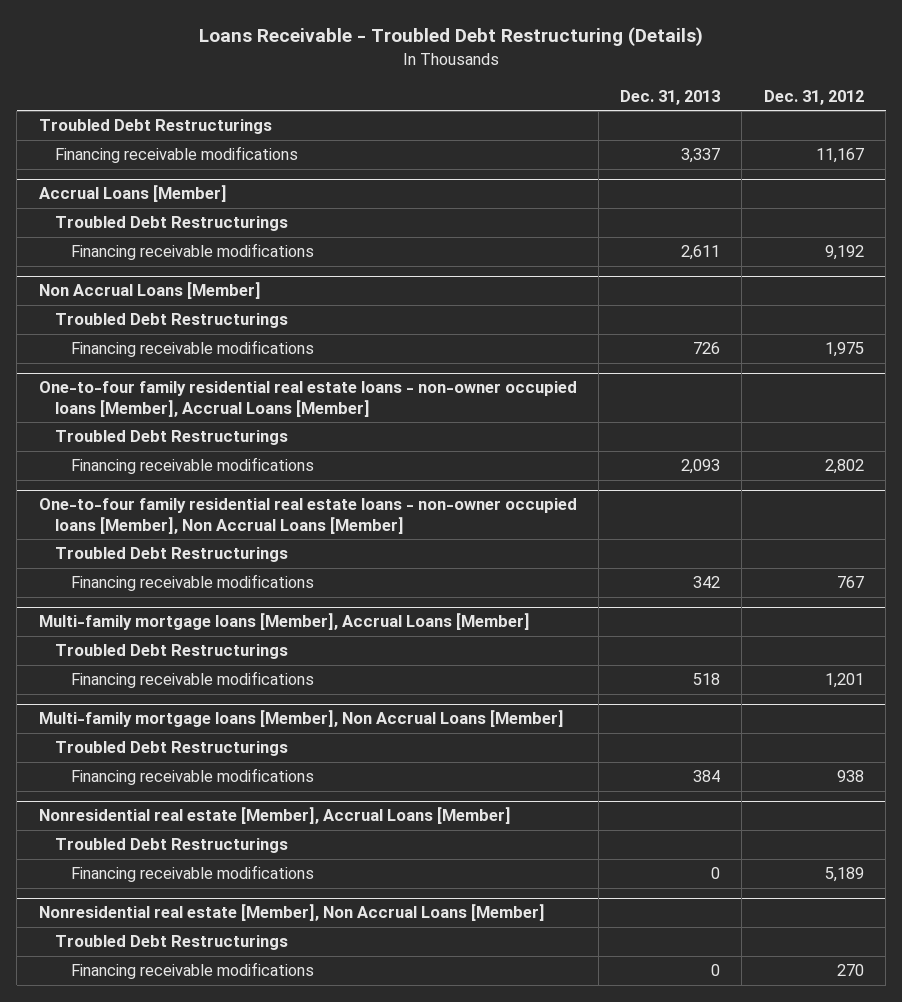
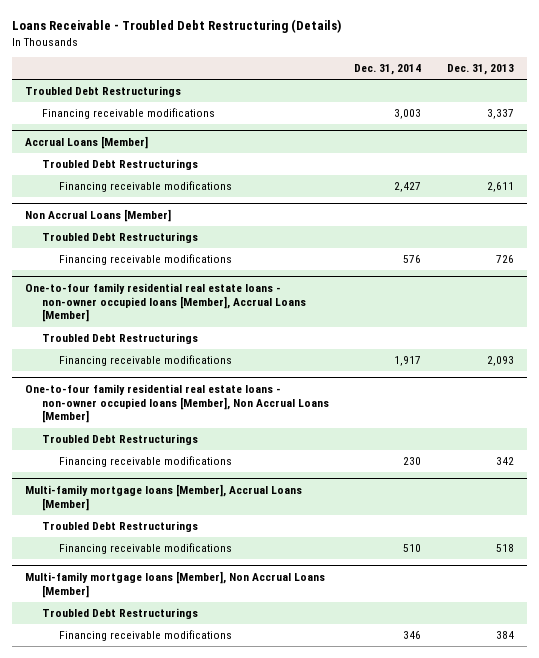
- | Dec. 31, 2013 | Dec. 31, 2012
+ | Dec. 31, 2014 | Dec. 31, 2013
- Nonresidential real estate [Member], Accrual Loans [Member]
- Troubled Debt Restructurings
- Financing receivable modifications | 0 | 5,189
- Nonresidential real estate [Member], Non Accrual Loans [Member]
- Troubled Debt Restructurings
- Financing receivable modifications | 0 | 270

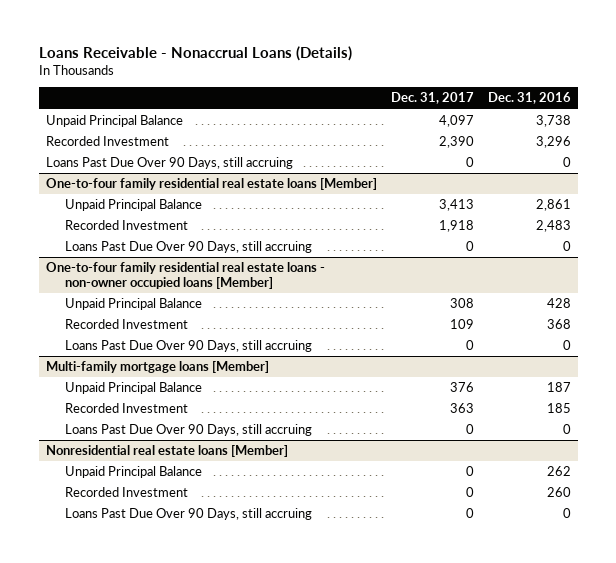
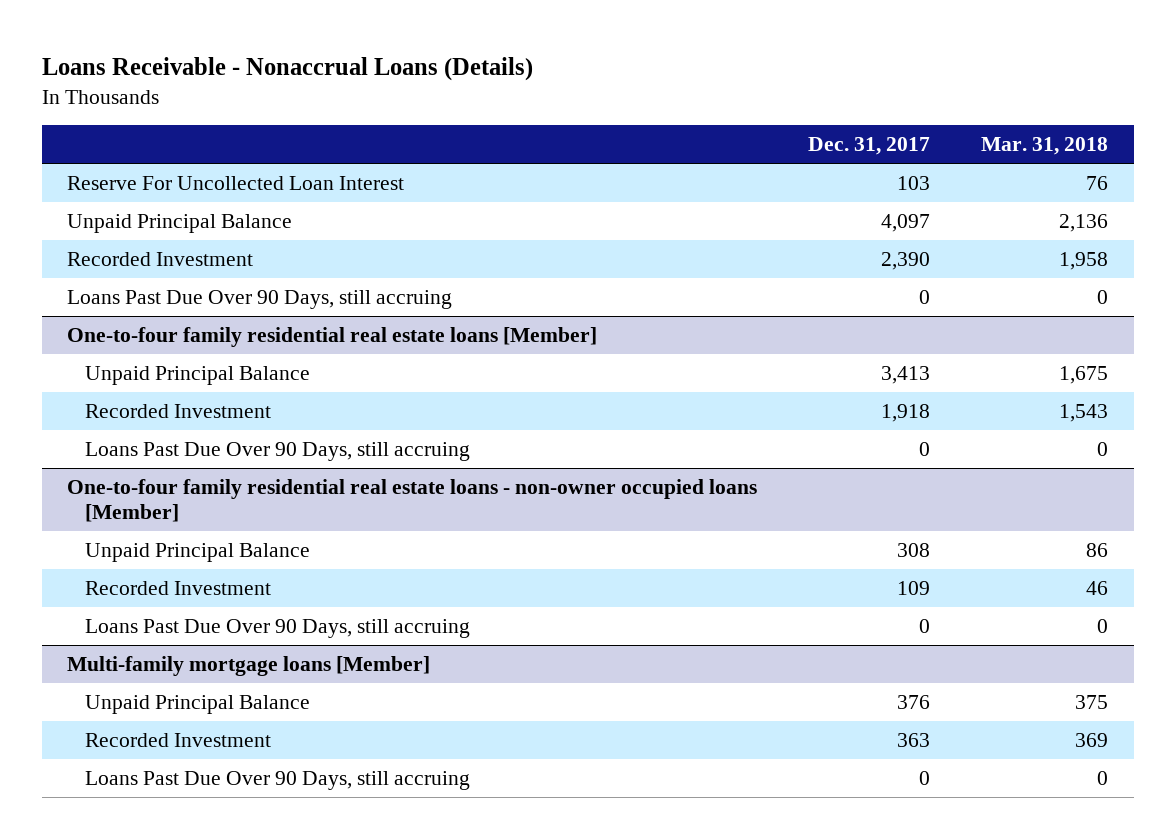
- | Dec. 31, 2017 | Dec. 31, 2016
+ | Dec. 31, 2017 | Mar. 31, 2018
+ Reserve For Uncollected Loan Interest | 103 | 76
- Nonresidential real estate loans [Member]
- Unpaid Principal Balance | 0 | 262
- Recorded Investment | 0 | 260
- Loans Past Due Over 90 Days, still accruing | 0 | 0

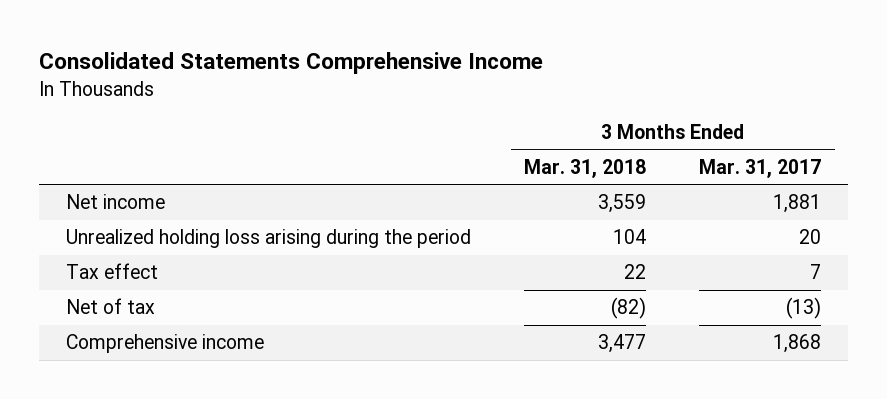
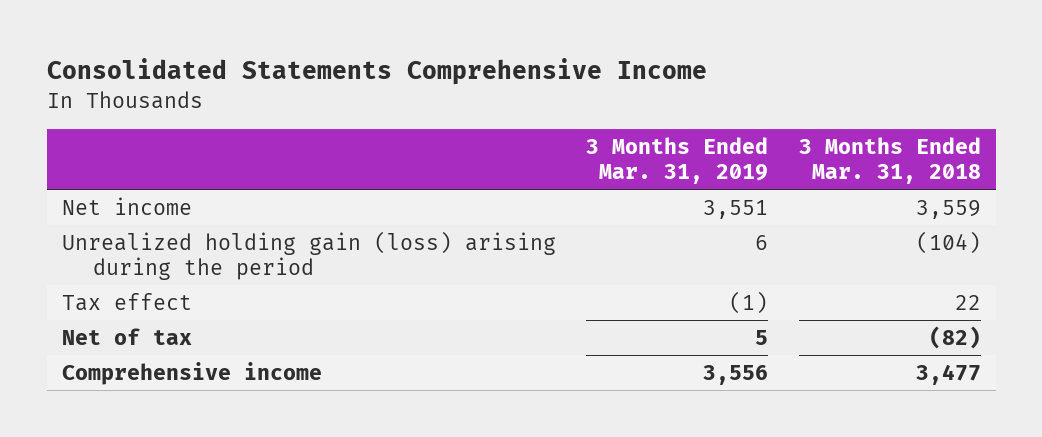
- | 3 Months Ended Mar. 31, 2018 | 3 Months Ended Mar. 31, 2017
+ | 3 Months Ended Mar. 31, 2019 | 3 Months Ended Mar. 31, 2018
- Unrealized holding loss arising during the period | 104 | 20
+ Unrealized holding gain (loss) arising during the period | 6 | (104)

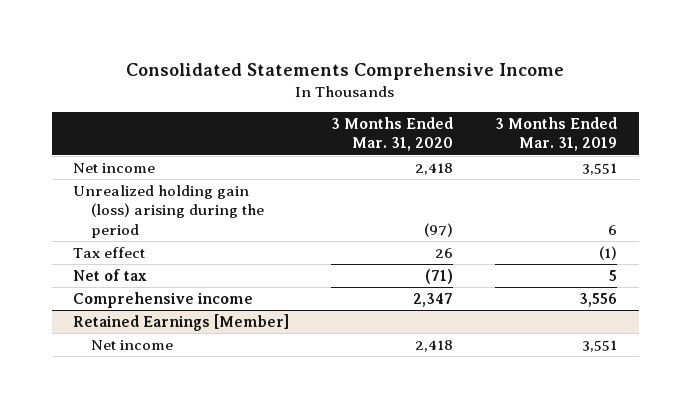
- | 3 Months Ended Mar. 31, 2019 | 3 Months Ended Mar. 31, 2018
+ | 3 Months Ended Mar. 31, 2020 | 3 Months Ended Mar. 31, 2019
+ Retained Earnings [Member]
+ Net income | 2,418 | 3,551

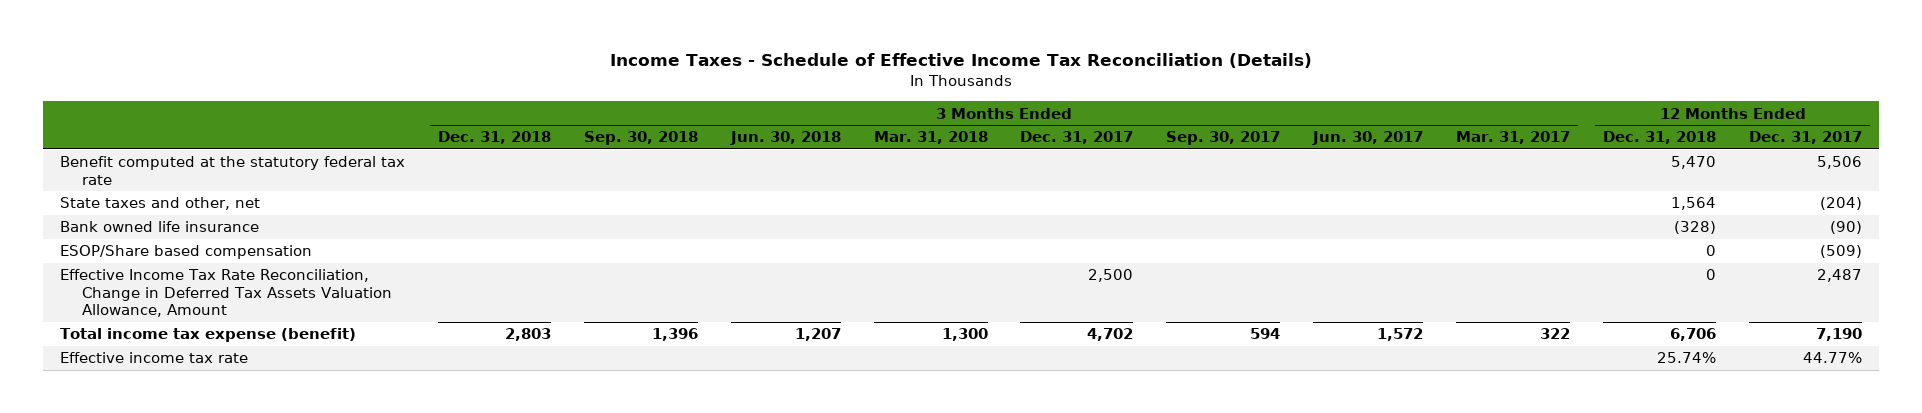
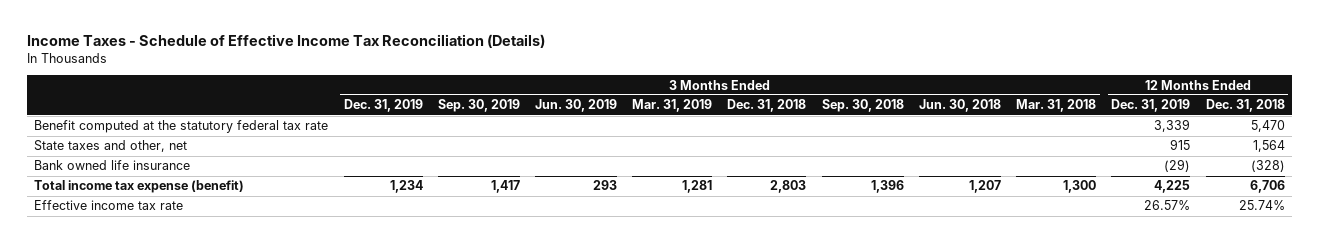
- | 3 Months Ended Dec. 31, 2018 | 3 Months Ended Sep. 30, 2018 | 3 Months Ended Jun. 30, 2018 | 3 Months Ended Mar. 31, 2018 | 3 Months Ended Dec. 31, 2017 | 3 Months Ended Sep. 30, 2017 | 3 Months Ended Jun. 30, 2017 | 3 Months Ended Mar. 31, 2017 | 12 Months Ended Dec. 31, 2018 | 12 Months Ended Dec. 31, 2017
+ | 3 Months Ended Dec. 31, 2019 | 3 Months Ended Sep. 30, 2019 | 3 Months Ended Jun. 30, 2019 | 3 Months Ended Mar. 31, 2019 | 3 Months Ended Dec. 31, 2018 | 3 Months Ended Sep. 30, 2018 | 3 Months Ended Jun. 30, 2018 | 3 Months Ended Mar. 31, 2018 | 12 Months Ended Dec. 31, 2019 | 12 Months Ended Dec. 31, 2018
- ESOP/Share based compensation | | | | | | | | | 0 | (509)
- Effective Income Tax Rate Reconciliation, Change in Deferred Tax Assets Valuation Allowance, Amount | | | | | 2,500 | | | | 0 | 2,487

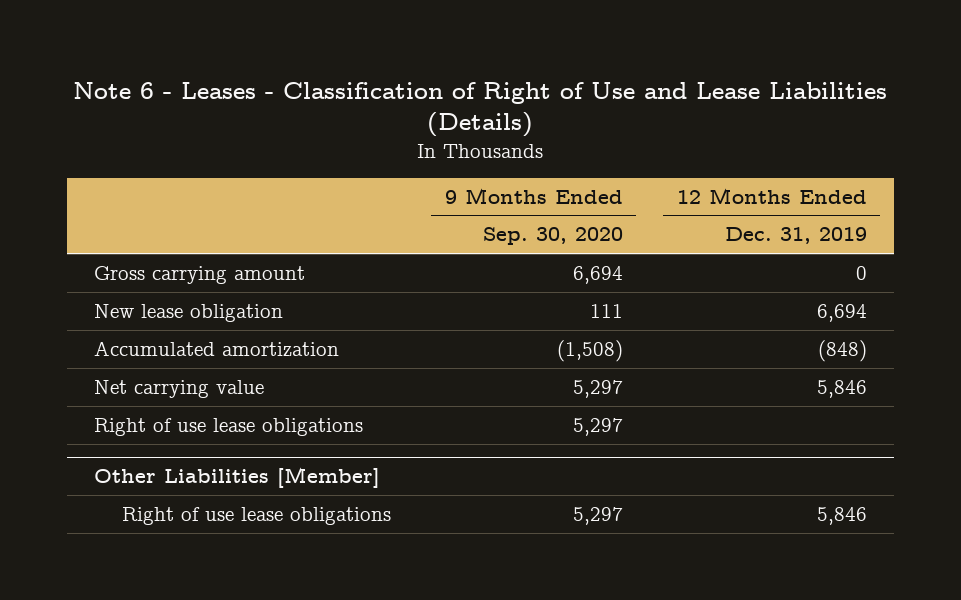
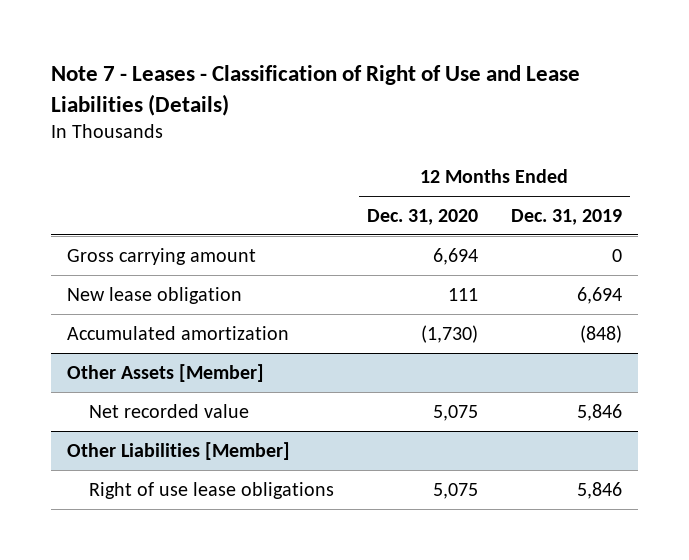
- Note 6 - Leases - Classification of Right of Use and Lease Liabilities (Details)
+ Note 7 - Leases - Classification of Right of Use and Lease Liabilities (Details)
- | 9 Months Ended Sep. 30, 2020 | 12 Months Ended Dec. 31, 2019
+ | 12 Months Ended Dec. 31, 2020 | 12 Months Ended Dec. 31, 2019
- Net carrying value | 5,297 | 5,846
- Right of use lease obligations | 5,297 |
+ Other Assets [Member]
+ Net recorded value | 5,075 | 5,846

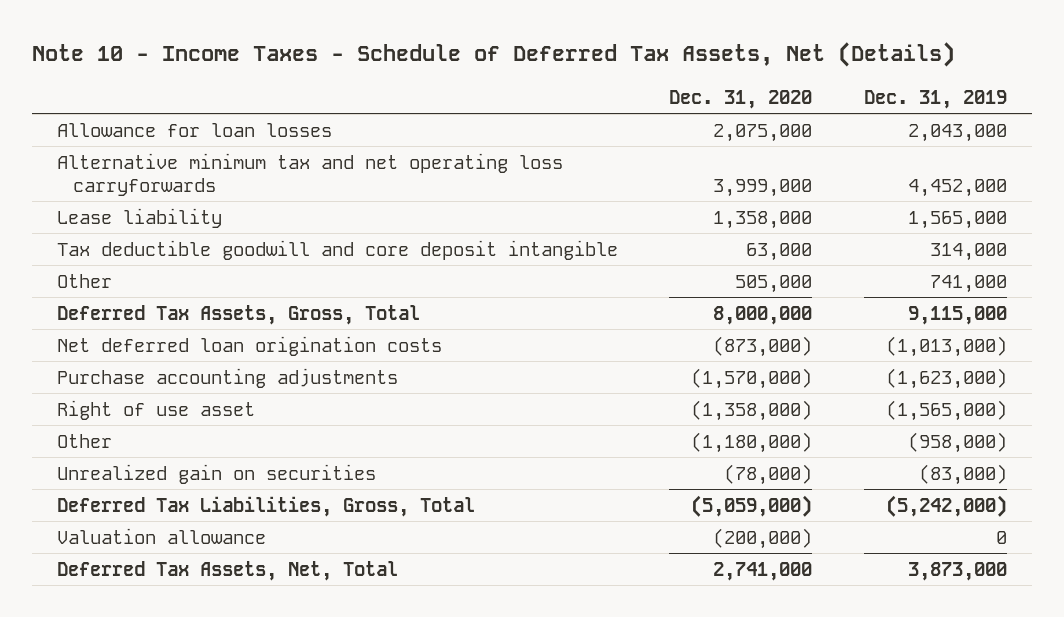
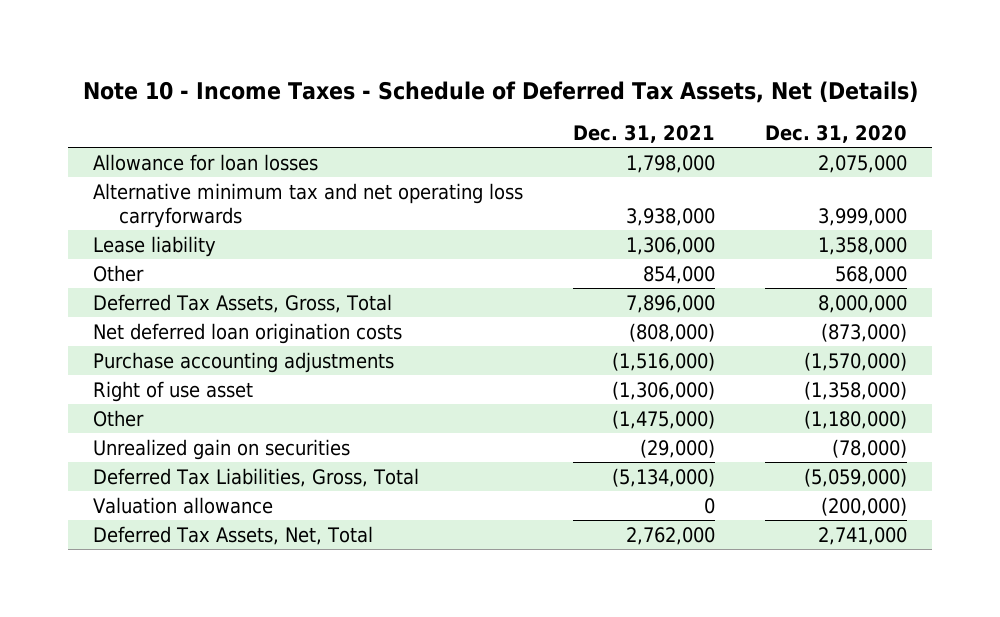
- | Dec. 31, 2020 | Dec. 31, 2019
+ | Dec. 31, 2021 | Dec. 31, 2020
- Tax deductible goodwill and core deposit intangible | 63,000 | 314,000
- Other | 505,000 | 741,000
+ Other | 854,000 | 568,000

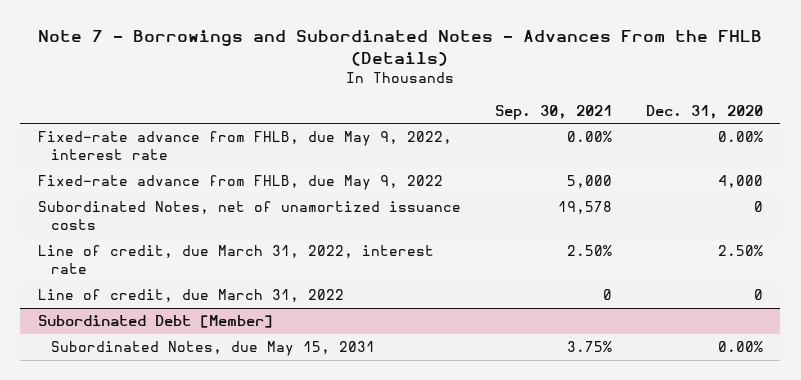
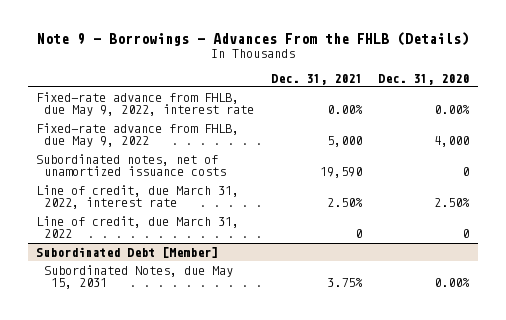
- Note 7 - Borrowings and Subordinated Notes - Advances From the FHLB (Details)
+ Note 9 - Borrowings - Advances From the FHLB (Details)
- | Sep. 30, 2021 | Dec. 31, 2020
+ | Dec. 31, 2021 | Dec. 31, 2020
- Subordinated Notes, net of unamortized issuance costs | 19,578 | 0
+ Subordinated notes, net of unamortized issuance costs | 19,590 | 0

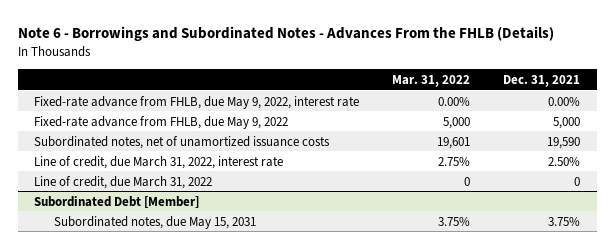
- Note 9 - Borrowings - Advances From the FHLB (Details)
+ Note 6 - Borrowings and Subordinated Notes - Advances From the FHLB (Details)
- | Dec. 31, 2021 | Dec. 31, 2020
+ | Mar. 31, 2022 | Dec. 31, 2021
@ Subordinated Debt [Member]
- Subordinated Notes, due May 15, 2031 | 3.75% | 0.00%
+ Subordinated notes, due May 15, 2031 | 3.75% | 3.75%

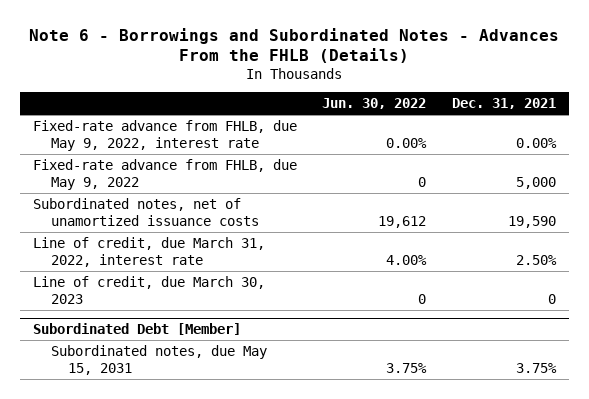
- | Mar. 31, 2022 | Dec. 31, 2021
+ | Jun. 30, 2022 | Dec. 31, 2021
- Line of credit, due March 31, 2022 | 0 | 0
+ Line of credit, due March 30, 2023 | 0 | 0

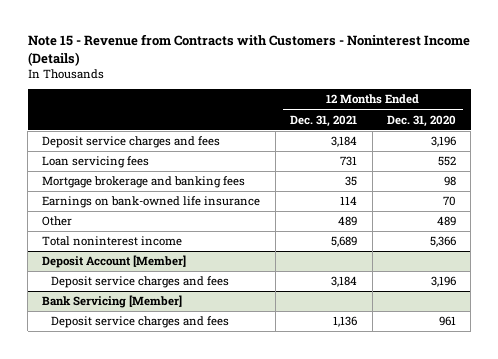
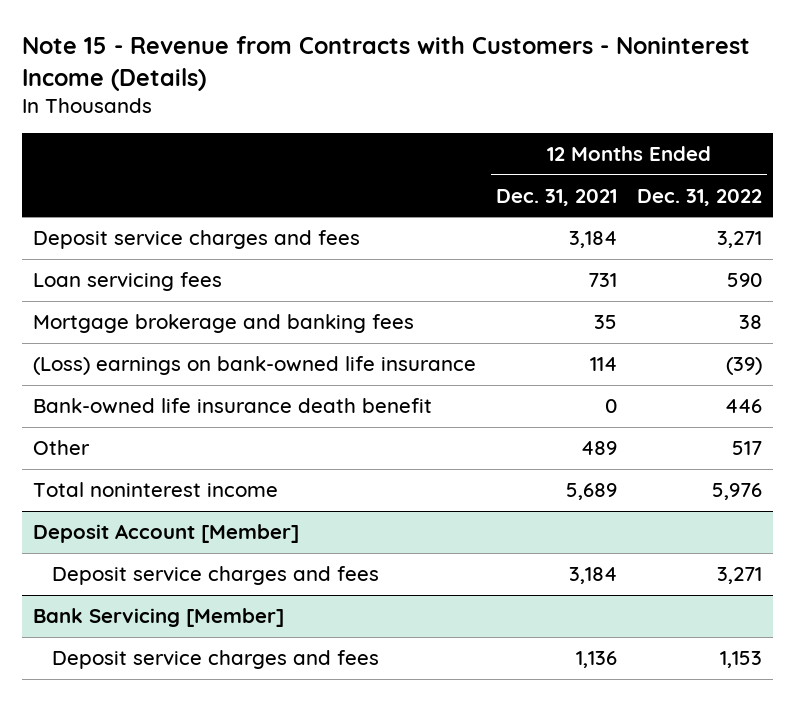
- | 12 Months Ended Dec. 31, 2021 | 12 Months Ended Dec. 31, 2020
+ | 12 Months Ended Dec. 31, 2021 | 12 Months Ended Dec. 31, 2022
- Earnings on bank-owned life insurance | 114 | 70
+ (Loss) earnings on bank-owned life insurance | 114 | (39)
+ Bank-owned life insurance death benefit | 0 | 446

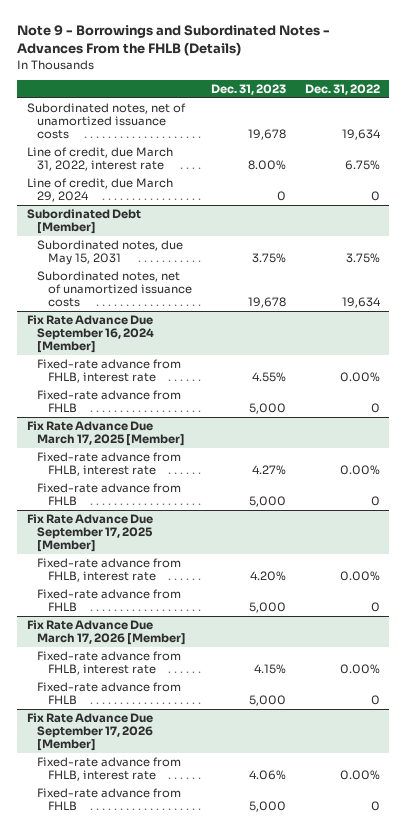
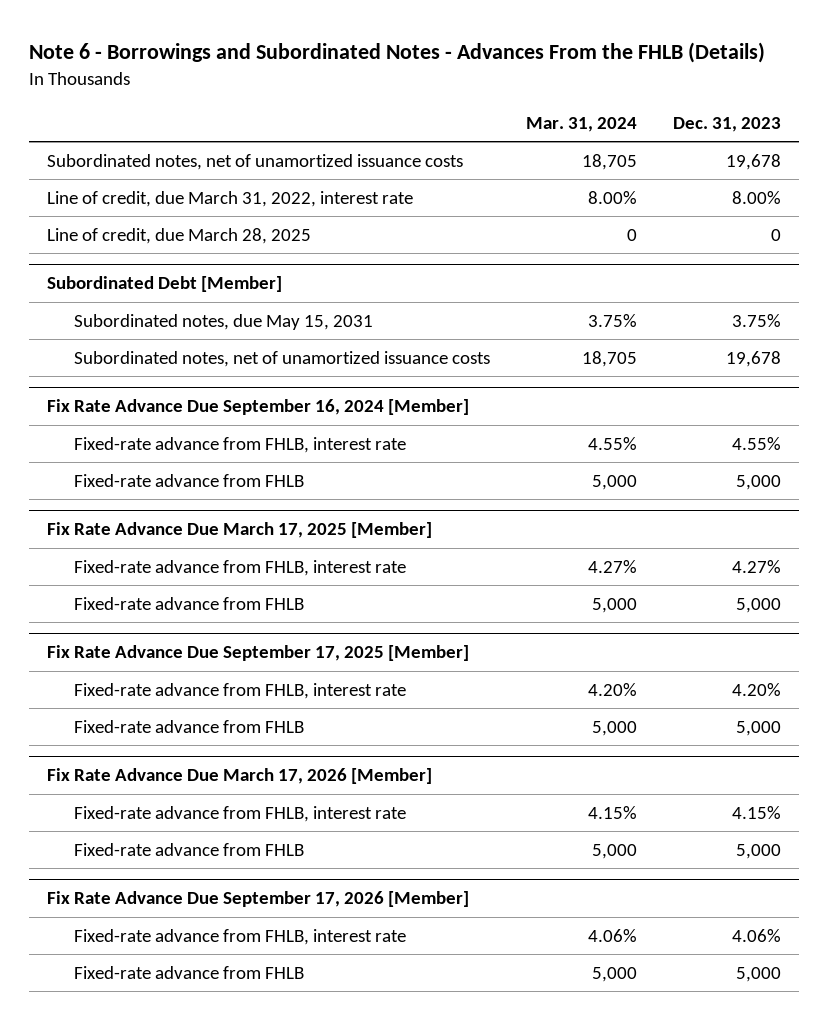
- Note 9 - Borrowings and Subordinated Notes - Advances From the FHLB (Details)
+ Note 6 - Borrowings and Subordinated Notes - Advances From the FHLB (Details)
- | Dec. 31, 2023 | Dec. 31, 2022
+ | Mar. 31, 2024 | Dec. 31, 2023
- Line of credit, due March 29, 2024 | 0 | 0
+ Line of credit, due March 28, 2025 | 0 | 0

